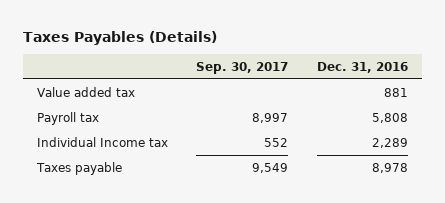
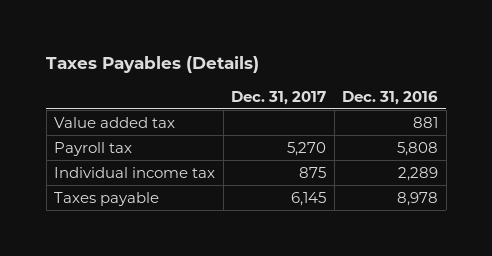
- | Sep. 30, 2017 | Dec. 31, 2016
+ | Dec. 31, 2017 | Dec. 31, 2016
- Individual Income tax | 552 | 2,289
+ Individual income tax | 875 | 2,289

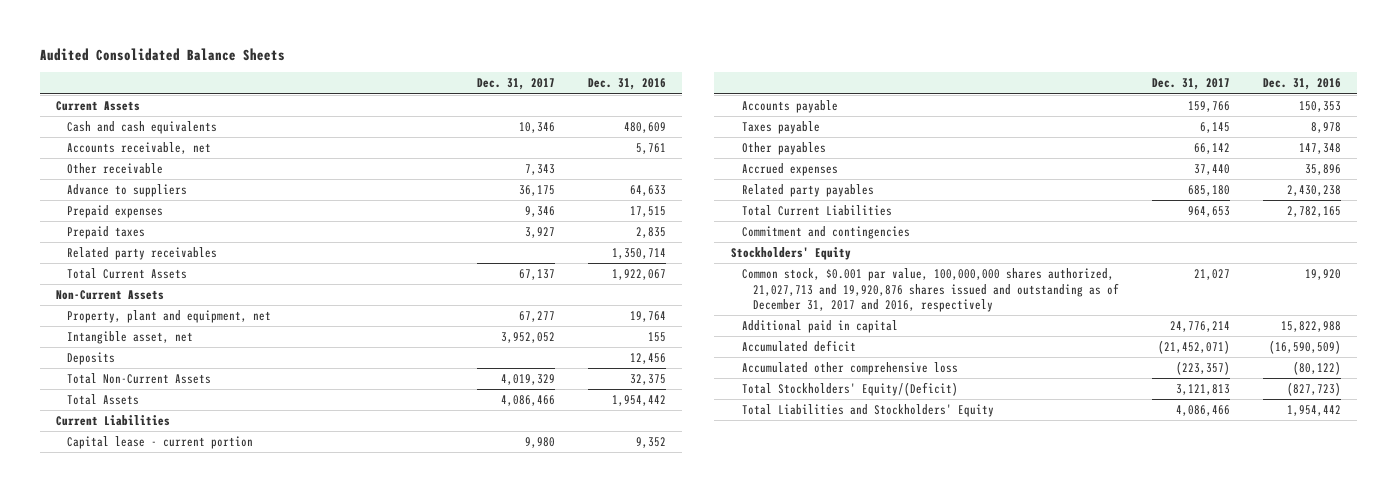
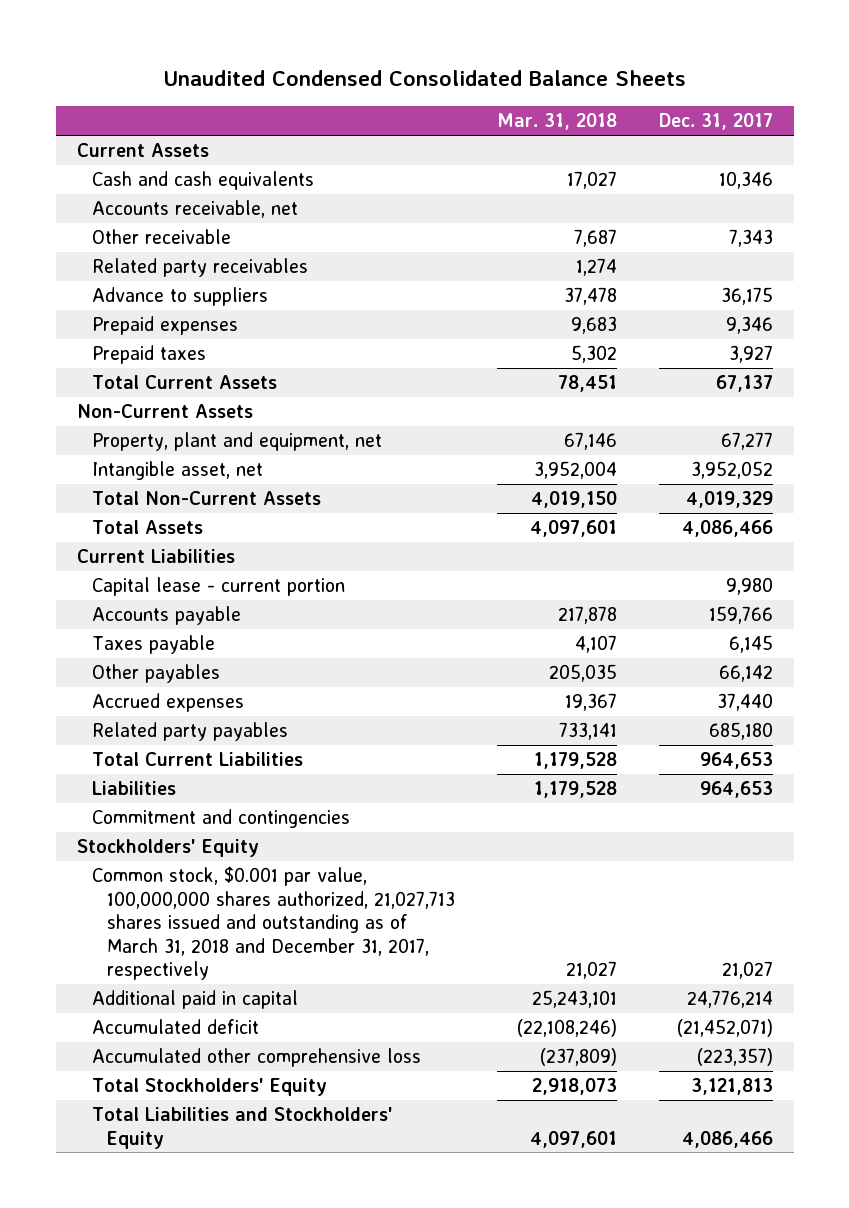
- Audited Consolidated Balance Sheets
+ Unaudited Condensed Consolidated Balance Sheets
- | Dec. 31, 2017 | Dec. 31, 2016
+ | Mar. 31, 2018 | Dec. 31, 2017
moved up: Related party receivables | 1,274 |
- Deposits | | 12,456
+ Liabilities | 1,179,528 | 964,653
- Common stock, $0.001 par value, 100,000,000 shares authorized, 21,027,713 and 19,920,876 shares issued and outstanding as of December 31, 2017 and 2016, respectively | 21,027 | 19,920
+ Common stock, $0.001 par value, 100,000,000 shares authorized, 21,027,713 shares issued and outstanding as of March 31, 2018 and December 31, 2017, respectively | 21,027 | 21,027
- Total Stockholders' Equity/(Deficit) | 3,121,813 | (827,723)
+ Total Stockholders' Equity | 2,918,073 | 3,121,813

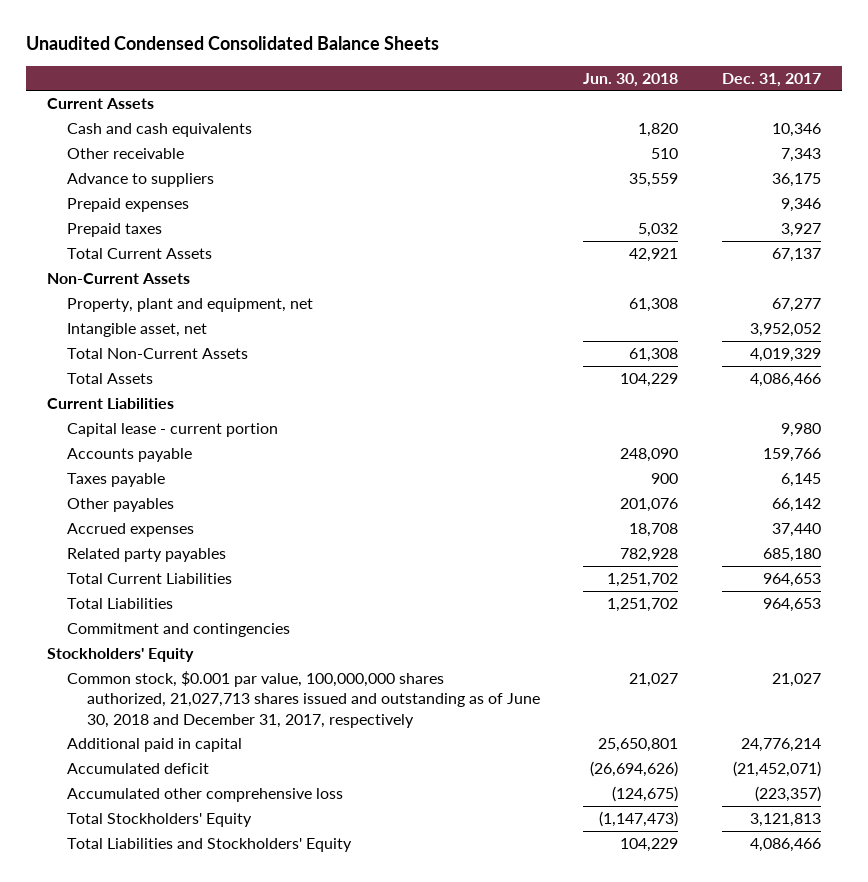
- | Mar. 31, 2018 | Dec. 31, 2017
+ | Jun. 30, 2018 | Dec. 31, 2017
- Accounts receivable, net
- Related party receivables | 1,274 |
- Liabilities | 1,179,528 | 964,653
+ Total Liabilities | 1,251,702 | 964,653
- Common stock, $0.001 par value, 100,000,000 shares authorized, 21,027,713 shares issued and outstanding as of March 31, 2018 and December 31, 2017, respectively | 21,027 | 21,027
+ Common stock, $0.001 par value, 100,000,000 shares authorized, 21,027,713 shares issued and outstanding as of June 30, 2018 and December 31, 2017, respectively | 21,027 | 21,027

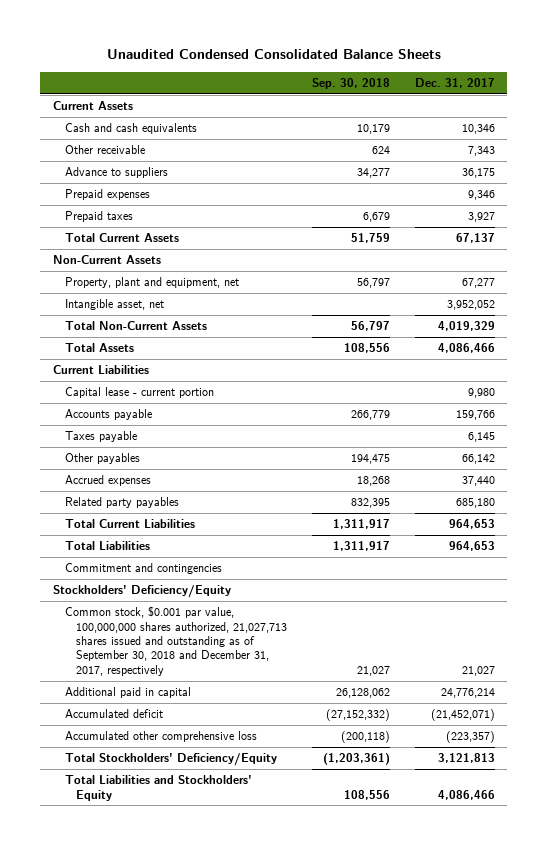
- | Jun. 30, 2018 | Dec. 31, 2017
+ | Sep. 30, 2018 | Dec. 31, 2017
- Stockholders' Equity
- Common stock, $0.001 par value, 100,000,000 shares authorized, 21,027,713 shares issued and outstanding as of June 30, 2018 and December 31, 2017, respectively | 21,027 | 21,027
+ Stockholders' Deficiency/Equity
+ Common stock, $0.001 par value, 100,000,000 shares authorized, 21,027,713 shares issued and outstanding as of September 30, 2018 and December 31, 2017, respectively | 21,027 | 21,027
- Total Stockholders' Equity | (1,147,473) | 3,121,813
+ Total Stockholders' Deficiency/Equity | (1,203,361) | 3,121,813

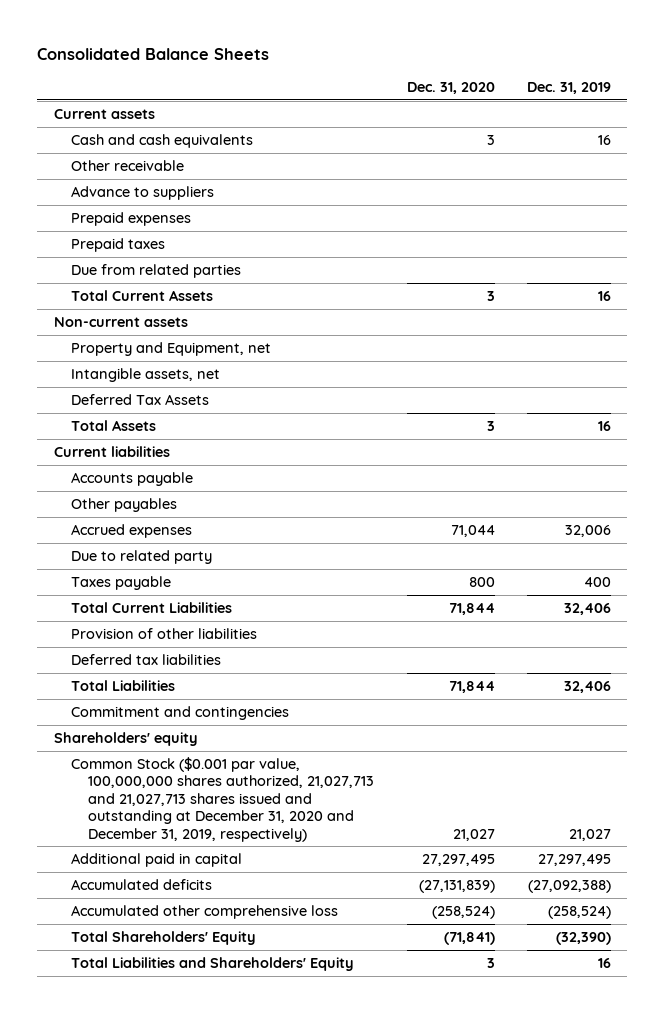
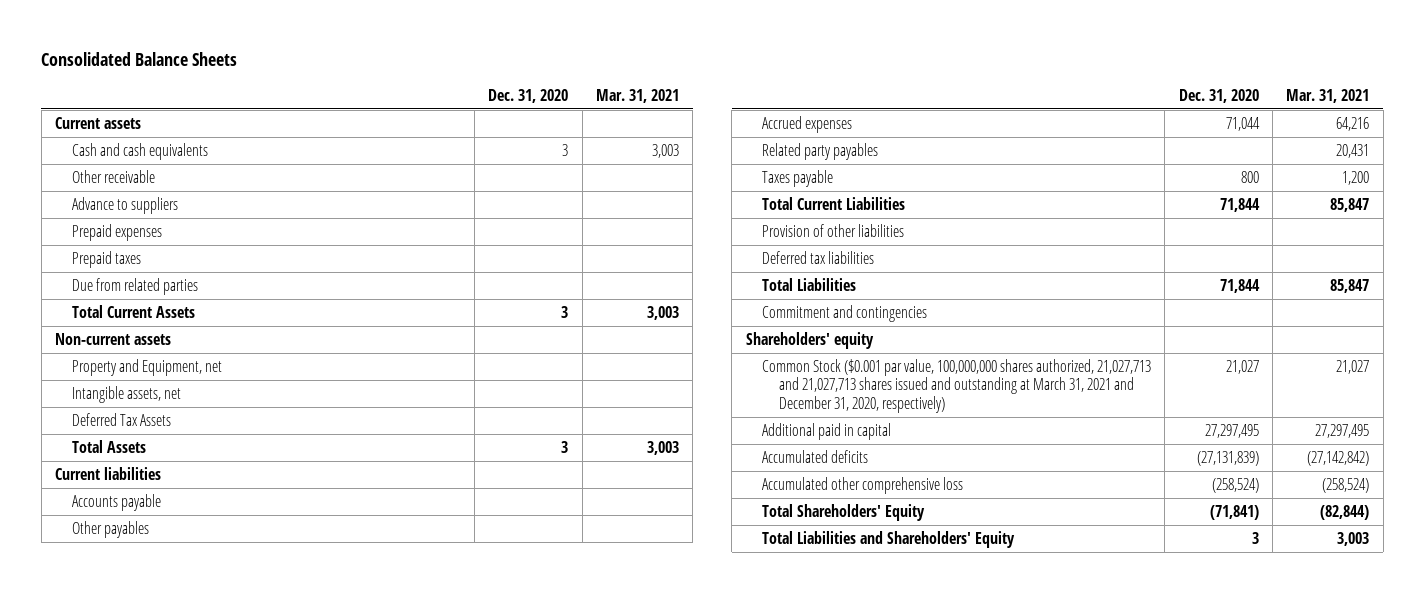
- | Dec. 31, 2020 | Dec. 31, 2019
+ | Dec. 31, 2020 | Mar. 31, 2021
- Due to related party
+ Related party payables | | 20,431
- Common Stock ($0.001 par value, 100,000,000 shares authorized, 21,027,713 and 21,027,713 shares issued and outstanding at December 31, 2020 and December 31, 2019, respectively) | 21,027 | 21,027
+ Common Stock ($0.001 par value, 100,000,000 shares authorized, 21,027,713 and 21,027,713 shares issued and outstanding at March 31, 2021 and December 31, 2020, respectively) | 21,027 | 21,027

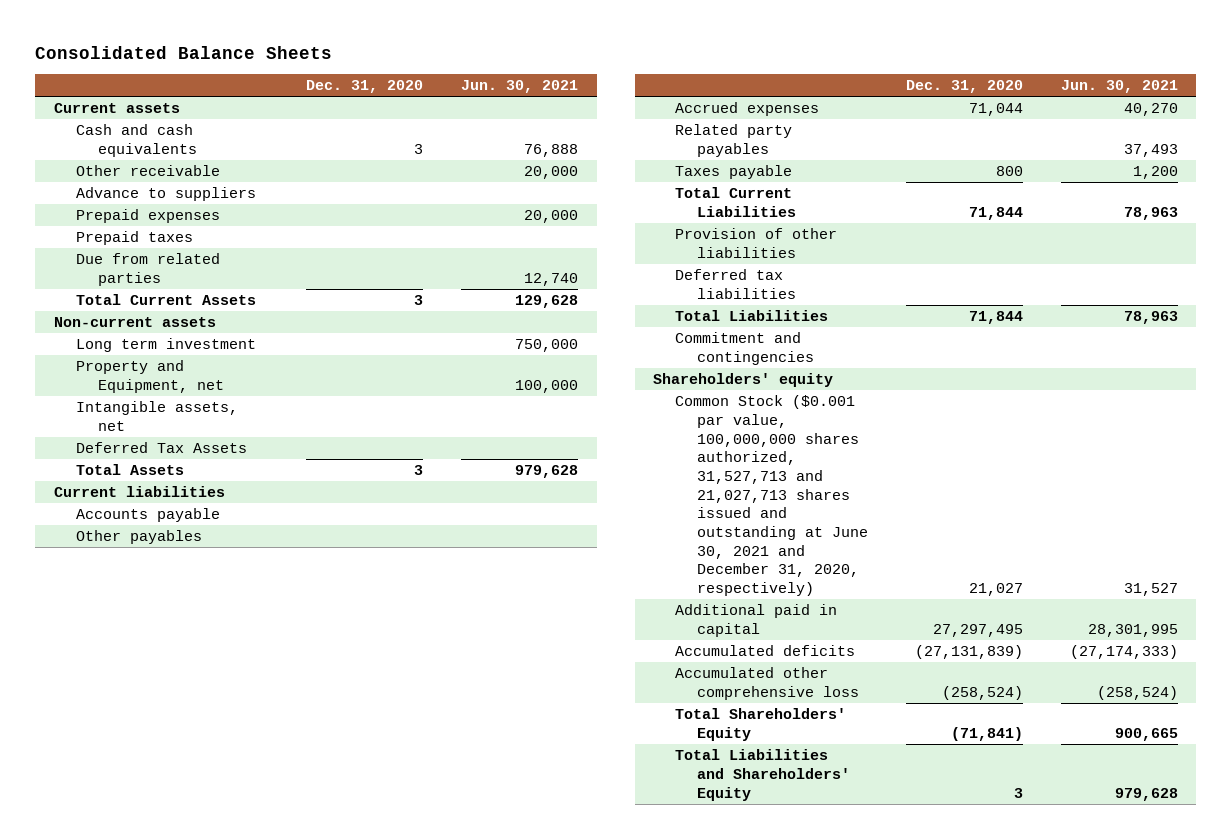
- | Dec. 31, 2020 | Mar. 31, 2021
+ | Dec. 31, 2020 | Jun. 30, 2021
+ Long term investment | | 750,000
- Common Stock ($0.001 par value, 100,000,000 shares authorized, 21,027,713 and 21,027,713 shares issued and outstanding at March 31, 2021 and December 31, 2020, respectively) | 21,027 | 21,027
+ Common Stock ($0.001 par value, 100,000,000 shares authorized, 31,527,713 and 21,027,713 shares issued and outstanding at June 30, 2021 and December 31, 2020, respectively) | 21,027 | 31,527

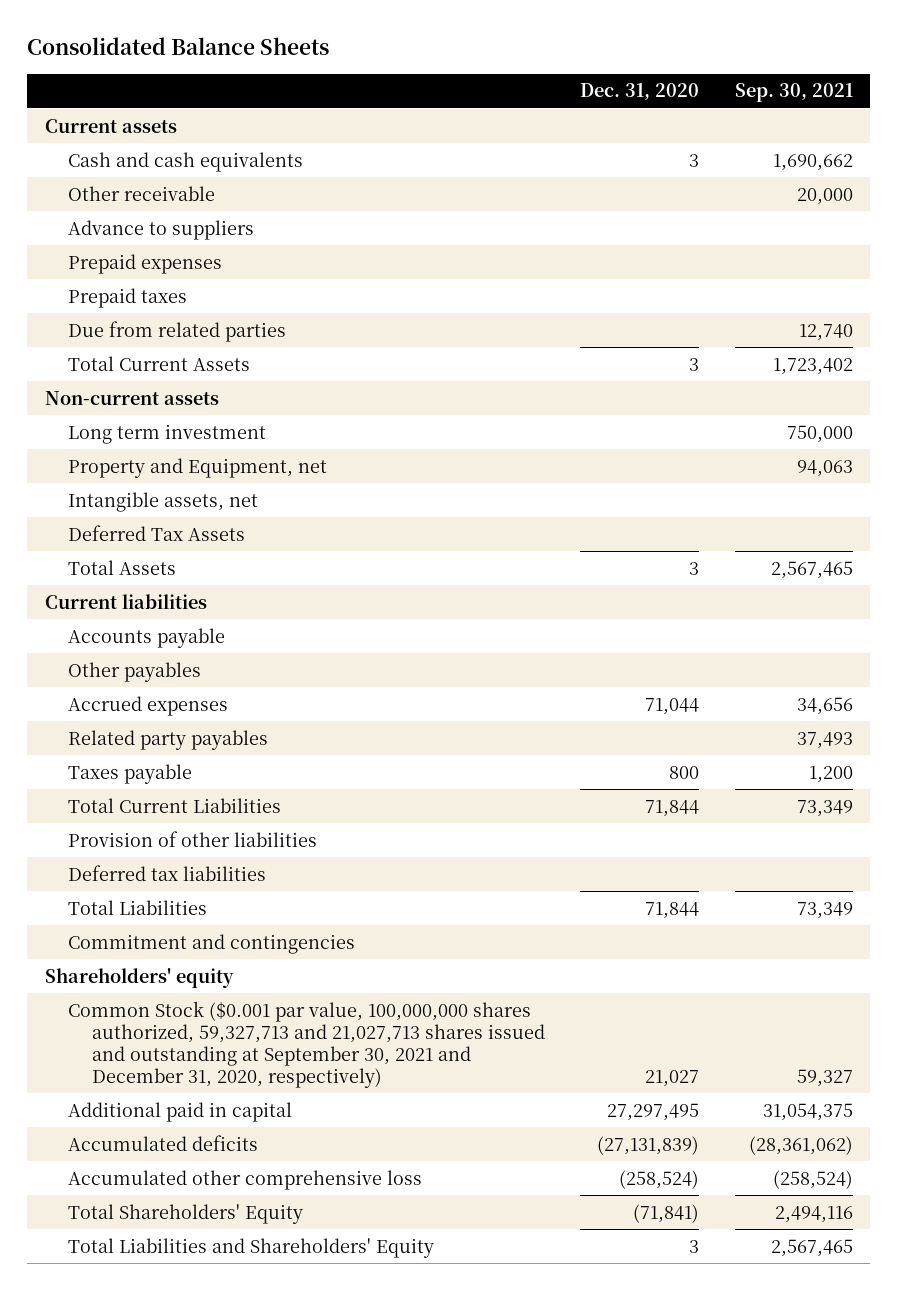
- | Dec. 31, 2020 | Jun. 30, 2021
+ | Dec. 31, 2020 | Sep. 30, 2021
- Common Stock ($0.001 par value, 100,000,000 shares authorized, 31,527,713 and 21,027,713 shares issued and outstanding at June 30, 2021 and December 31, 2020, respectively) | 21,027 | 31,527
+ Common Stock ($0.001 par value, 100,000,000 shares authorized, 59,327,713 and 21,027,713 shares issued and outstanding at September 30, 2021 and December 31, 2020, respectively) | 21,027 | 59,327

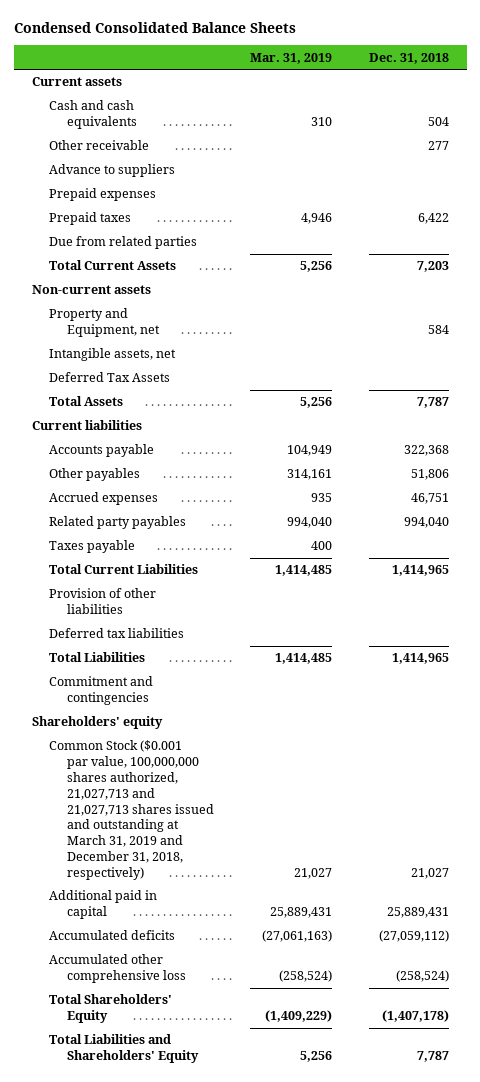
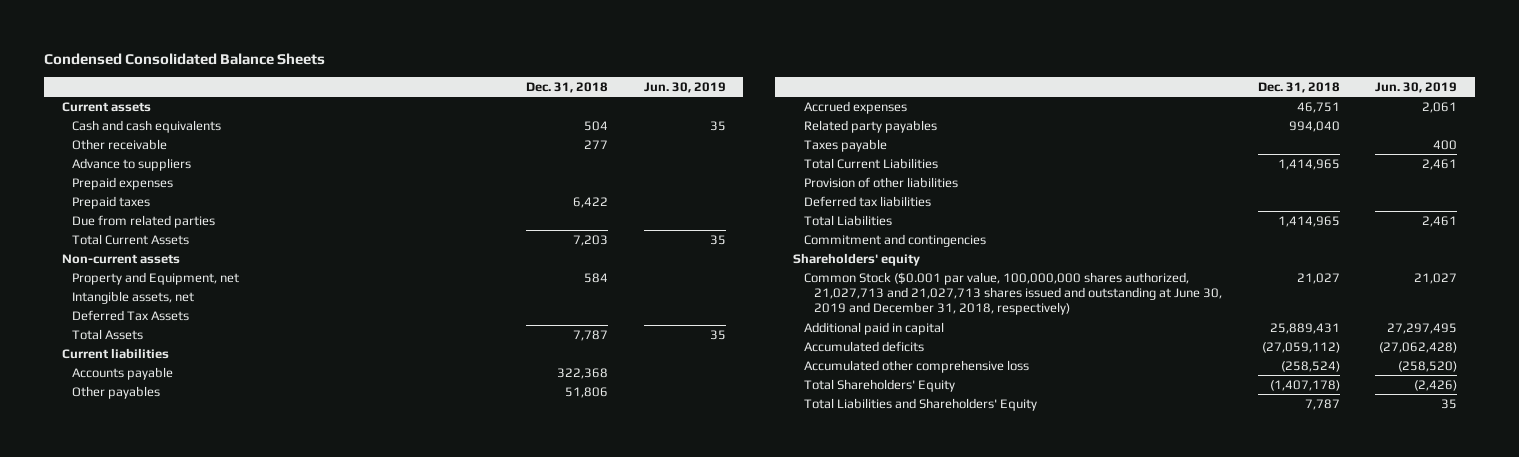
- | Mar. 31, 2019 | Dec. 31, 2018
+ | Dec. 31, 2018 | Jun. 30, 2019
- Common Stock ($0.001 par value, 100,000,000 shares authorized, 21,027,713 and 21,027,713 shares issued and outstanding at March 31, 2019 and December 31, 2018, respectively) | 21,027 | 21,027
+ Common Stock ($0.001 par value, 100,000,000 shares authorized, 21,027,713 and 21,027,713 shares issued and outstanding at June 30, 2019 and December 31, 2018, respectively) | 21,027 | 21,027

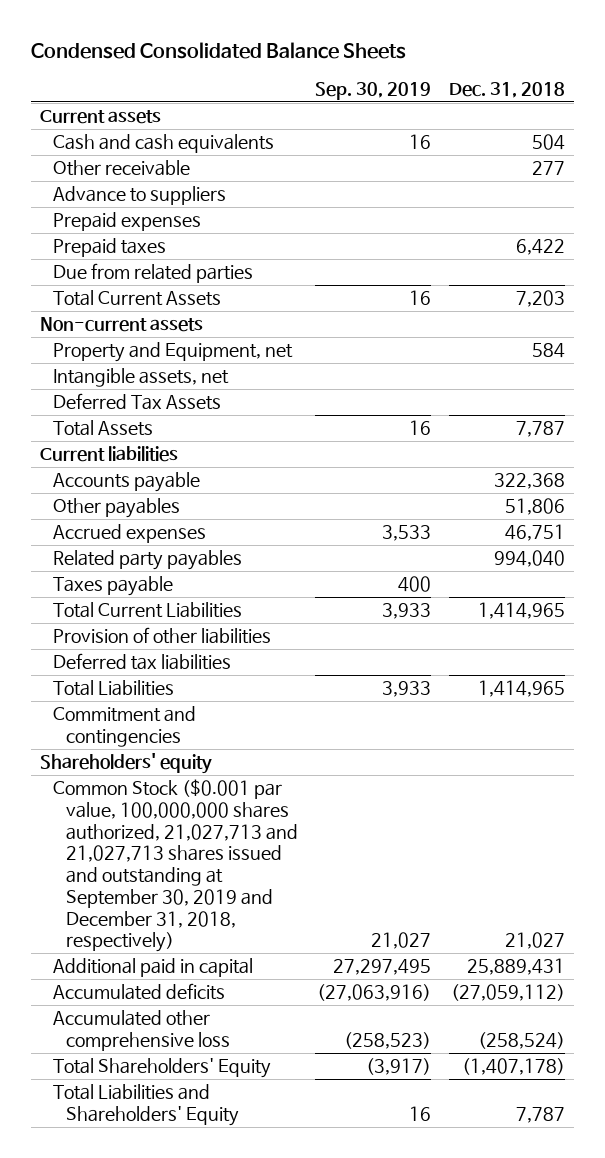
- | Dec. 31, 2018 | Jun. 30, 2019
+ | Sep. 30, 2019 | Dec. 31, 2018
- Common Stock ($0.001 par value, 100,000,000 shares authorized, 21,027,713 and 21,027,713 shares issued and outstanding at June 30, 2019 and December 31, 2018, respectively) | 21,027 | 21,027
+ Common Stock ($0.001 par value, 100,000,000 shares authorized, 21,027,713 and 21,027,713 shares issued and outstanding at September 30, 2019 and December 31, 2018, respectively) | 21,027 | 21,027

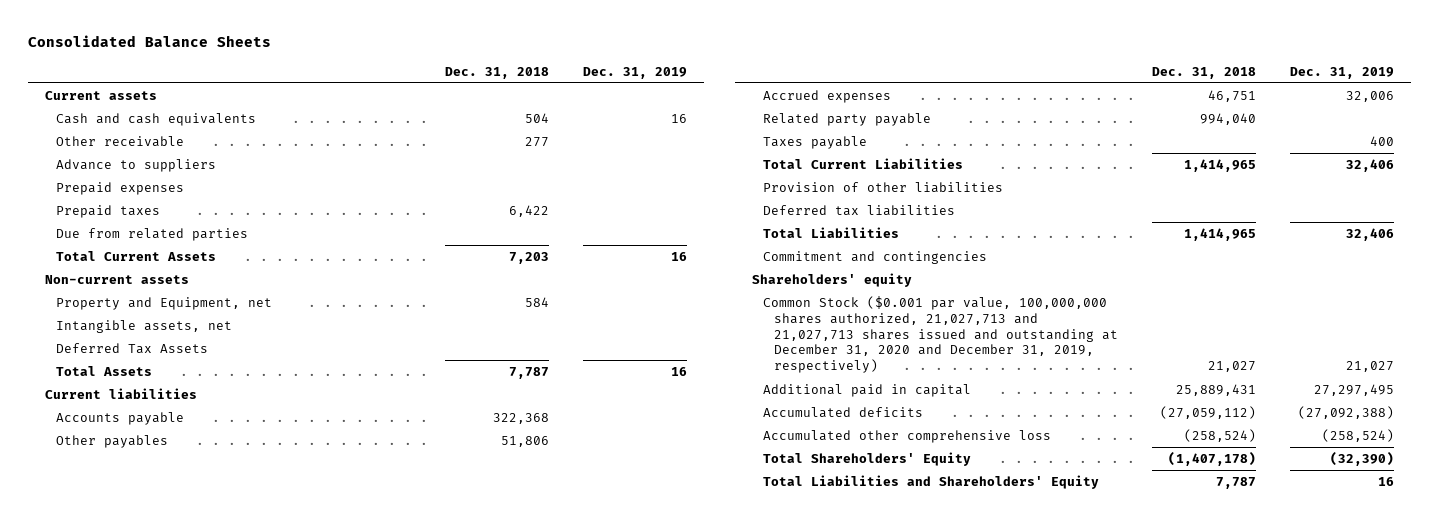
- Condensed Consolidated Balance Sheets
+ Consolidated Balance Sheets
- | Sep. 30, 2019 | Dec. 31, 2018
+ | Dec. 31, 2018 | Dec. 31, 2019
- Related party payables | | 994,040
+ Related party payable | 994,040 |
- Common Stock ($0.001 par value, 100,000,000 shares authorized, 21,027,713 and 21,027,713 shares issued and outstanding at September 30, 2019 and December 31, 2018, respectively) | 21,027 | 21,027
+ Common Stock ($0.001 par value, 100,000,000 shares authorized, 21,027,713 and 21,027,713 shares issued and outstanding at December 31, 2020 and December 31, 2019, respectively) | 21,027 | 21,027

